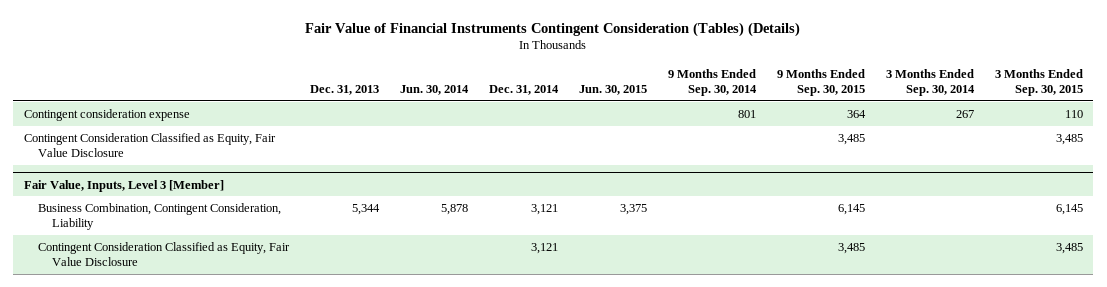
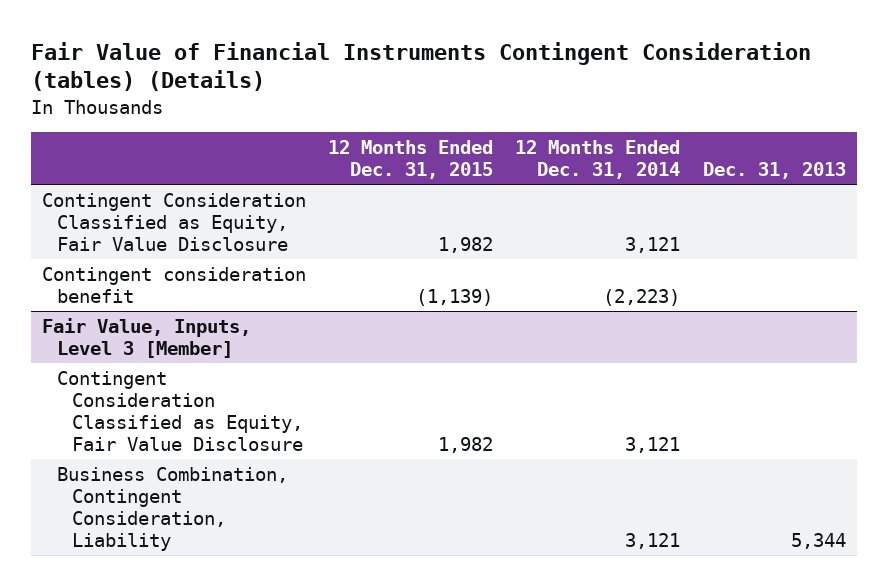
- Fair Value of Financial Instruments Contingent Consideration (Tables) (Details)
+ Fair Value of Financial Instruments Contingent Consideration (tables) (Details)
- | Dec. 31, 2013 | Jun. 30, 2014 | Dec. 31, 2014 | Jun. 30, 2015 | 9 Months Ended Sep. 30, 2014 | 9 Months Ended Sep. 30, 2015 | 3 Months Ended Sep. 30, 2014 | 3 Months Ended Sep. 30, 2015
+ | 12 Months Ended Dec. 31, 2015 | 12 Months Ended Dec. 31, 2014 | Dec. 31, 2013
- Contingent consideration expense | | | | | 801 | 364 | 267 | 110
+ Contingent consideration benefit | (1,139) | (2,223) |
@ Fair Value, Inputs, Level 3 [Member]
moved down: Business Combination, Contingent Consideration, Liability | | 3,121 | 5,344

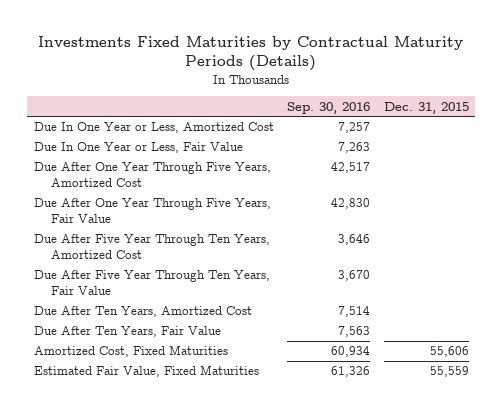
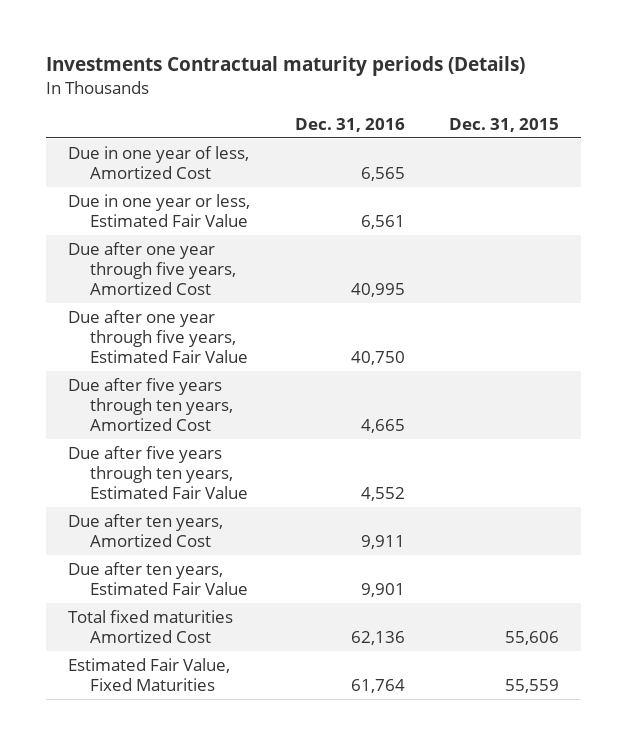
- Investments Fixed Maturities by Contractual Maturity Periods (Details)
+ Investments Contractual maturity periods (Details)
- | Sep. 30, 2016 | Dec. 31, 2015
+ | Dec. 31, 2016 | Dec. 31, 2015
- Due In One Year or Less, Amortized Cost | 7,257 |
- Due In One Year or Less, Fair Value | 7,263 |
- Due After One Year Through Five Years, Amortized Cost | 42,517 |
- Due After One Year Through Five Years, Fair Value | 42,830 |
- Due After Five Year Through Ten Years, Amortized Cost | 3,646 |
- Due After Five Year Through Ten Years, Fair Value | 3,670 |
- Due After Ten Years, Amortized Cost | 7,514 |
- Due After Ten Years, Fair Value | 7,563 |
- Amortized Cost, Fixed Maturities | 60,934 | 55,606
+ Due in one year of less, Amortized Cost | 6,565 |
+ Due in one year or less, Estimated Fair Value | 6,561 |
+ Due after one year through five years, Amortized Cost | 40,995 |
+ Due after one year through five years, Estimated Fair Value | 40,750 |
+ Due after five years through ten years, Amortized Cost | 4,665 |
+ Due after five years through ten years, Estimated Fair Value | 4,552 |
+ Due after ten years, Amortized Cost | 9,911 |
+ Due after ten years, Estimated Fair Value | 9,901 |
+ Total fixed maturities Amortized Cost | 62,136 | 55,606

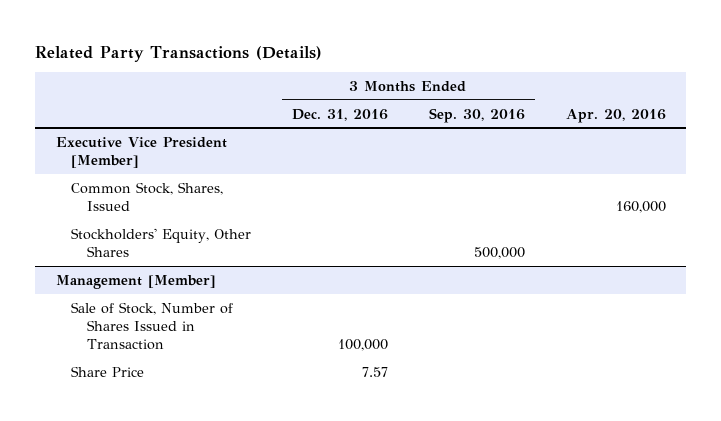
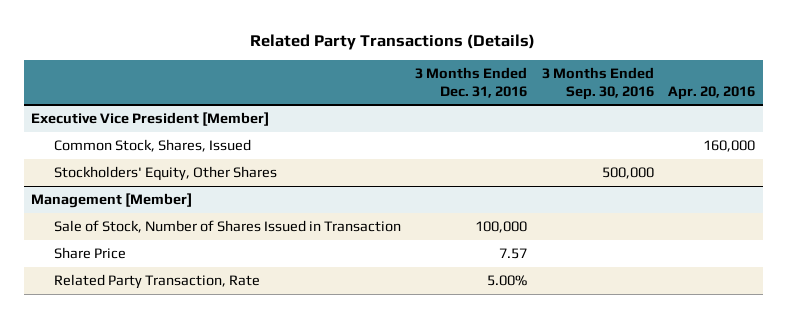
@ Management [Member]
+ Related Party Transaction, Rate | 5.00% | |

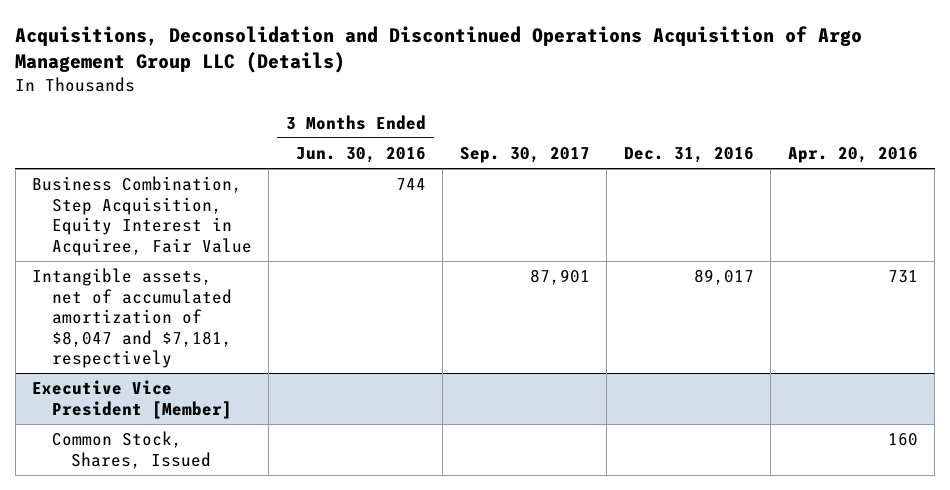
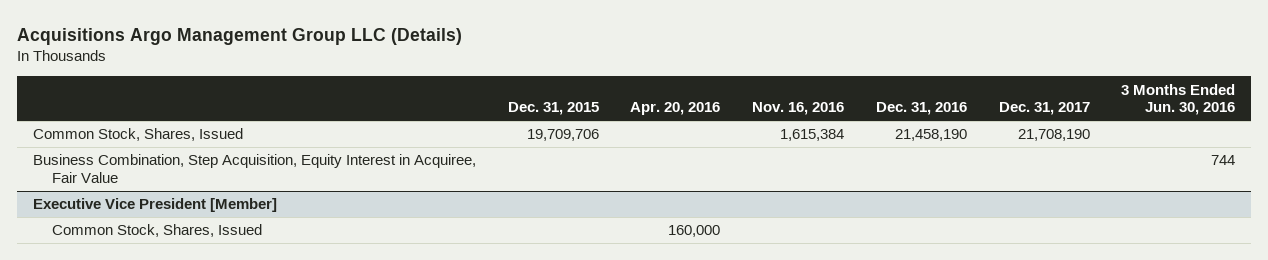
- Acquisitions, Deconsolidation and Discontinued Operations Acquisition of Argo Management Group LLC (Details)
+ Acquisitions Argo Management Group LLC (Details)
- | 3 Months Ended Jun. 30, 2016 | Sep. 30, 2017 | Dec. 31, 2016 | Apr. 20, 2016
+ | Dec. 31, 2015 | Apr. 20, 2016 | Nov. 16, 2016 | Dec. 31, 2016 | Dec. 31, 2017 | 3 Months Ended Jun. 30, 2016
+ Common Stock, Shares, Issued | 19,709,706 | | 1,615,384 | 21,458,190 | 21,708,190 |
- Intangible assets, net of accumulated amortization of $8,047 and $7,181, respectively | | 87,901 | 89,017 | 731
@ Executive Vice President [Member]
- Common Stock, Shares, Issued | | | | 160
+ Common Stock, Shares, Issued | | 160,000 | | | |

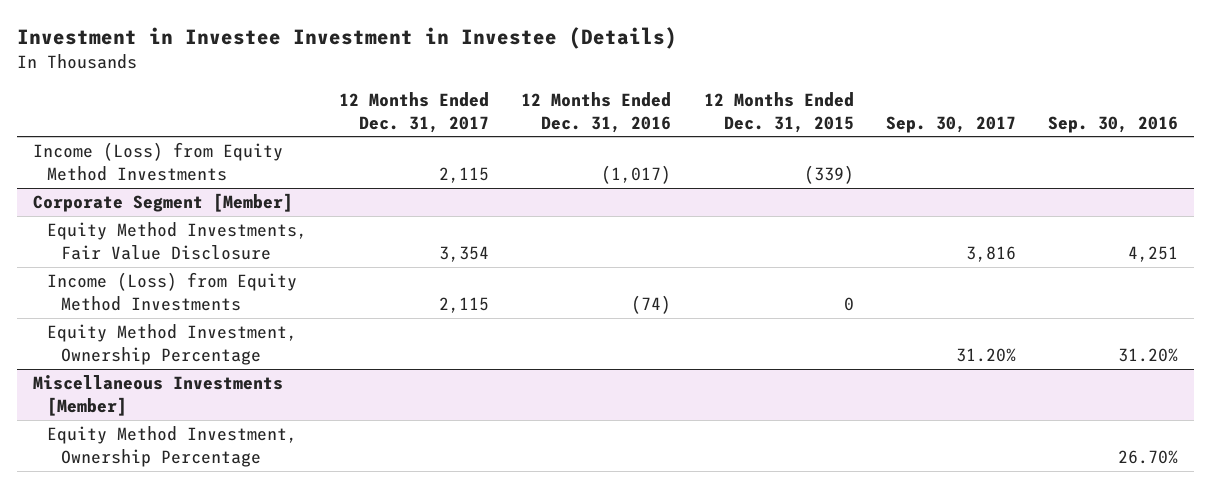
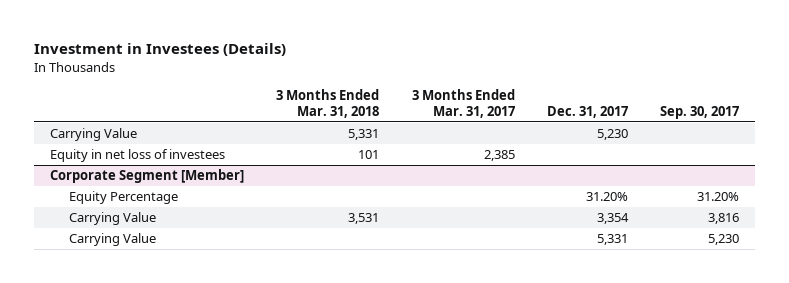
- Investment in Investee Investment in Investee (Details)
+ Investment in Investees (Details)
- | 12 Months Ended Dec. 31, 2017 | 12 Months Ended Dec. 31, 2016 | 12 Months Ended Dec. 31, 2015 | Sep. 30, 2017 | Sep. 30, 2016
+ | 3 Months Ended Mar. 31, 2018 | 3 Months Ended Mar. 31, 2017 | Dec. 31, 2017 | Sep. 30, 2017
- Income (Loss) from Equity Method Investments | 2,115 | (1,017) | (339) | |
+ Carrying Value | 5,331 | | 5,230 |
+ Equity in net loss of investees | 101 | 2,385 | |
@ Corporate Segment [Member]
- Equity Method Investments, Fair Value Disclosure | 3,354 | | | 3,816 | 4,251
- Income (Loss) from Equity Method Investments | 2,115 | (74) | 0 | |
- Equity Method Investment, Ownership Percentage | | | | 31.20% | 31.20%
- Miscellaneous Investments [Member]
- Equity Method Investment, Ownership Percentage | | | | | 26.70%
@ Corporate Segment [Member]
+ Equity Percentage | | | 31.20% | 31.20%
+ Carrying Value | 3,531 | | 3,354 | 3,816
+ Carrying Value | | | 5,331 | 5,230

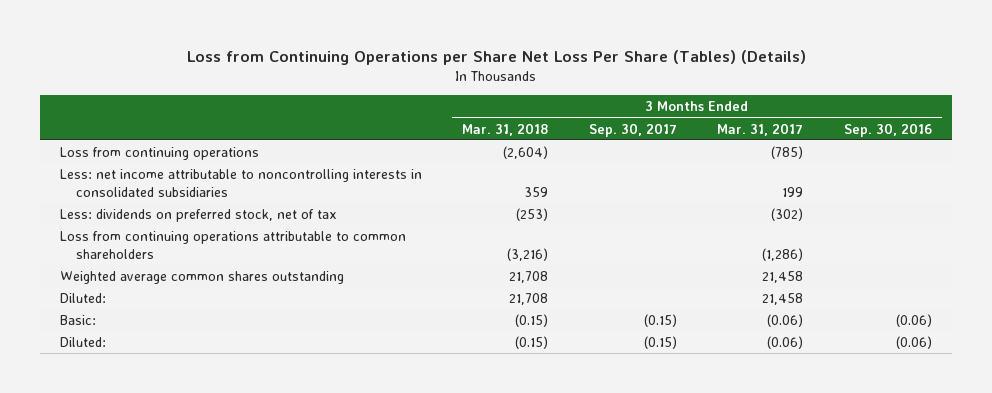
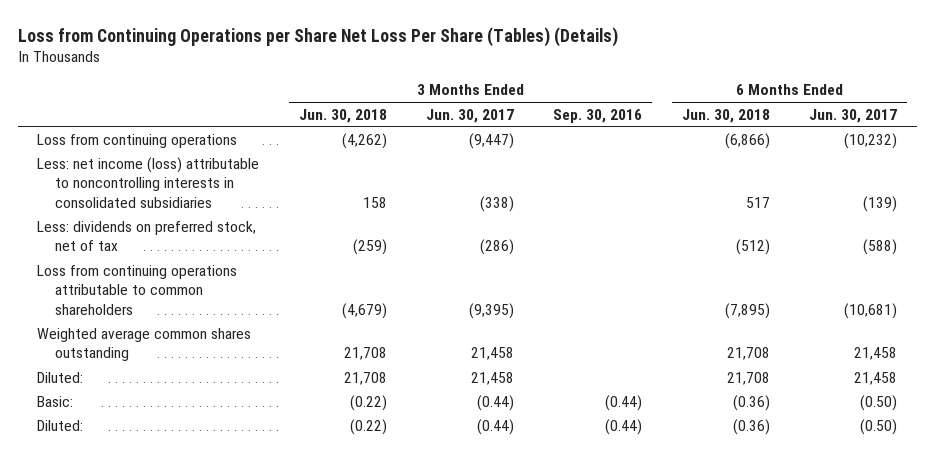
- | 3 Months Ended Mar. 31, 2018 | 3 Months Ended Sep. 30, 2017 | 3 Months Ended Mar. 31, 2017 | 3 Months Ended Sep. 30, 2016
+ | 3 Months Ended Jun. 30, 2018 | 3 Months Ended Jun. 30, 2017 | 3 Months Ended Sep. 30, 2016 | 6 Months Ended Jun. 30, 2018 | 6 Months Ended Jun. 30, 2017
- Less: net income attributable to noncontrolling interests in consolidated subsidiaries | 359 | | 199 |
+ Less: net income (loss) attributable to noncontrolling interests in consolidated subsidiaries | 158 | (338) | | 517 | (139)
- Basic: | (0.15) | (0.15) | (0.06) | (0.06)
- Diluted: | (0.15) | (0.15) | (0.06) | (0.06)
+ Basic: | (0.22) | (0.44) | (0.44) | (0.36) | (0.50)
+ Diluted: | (0.22) | (0.44) | (0.44) | (0.36) | (0.50)

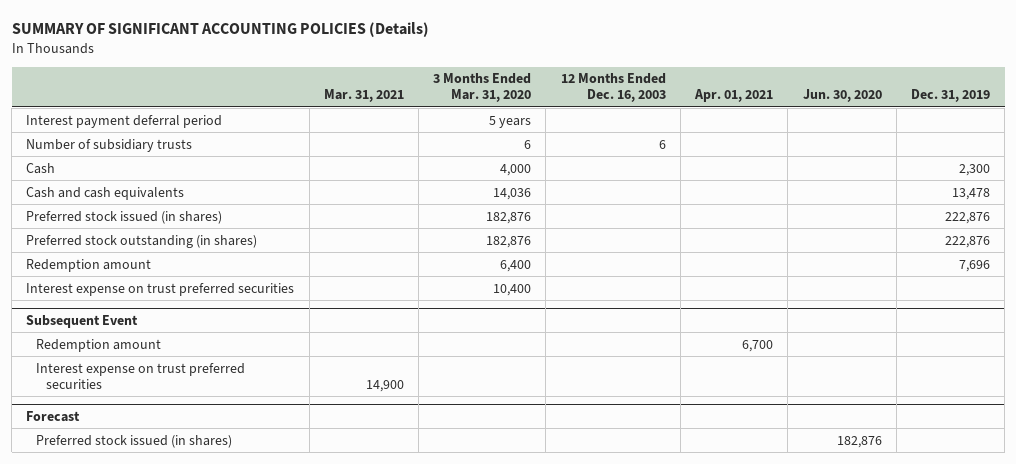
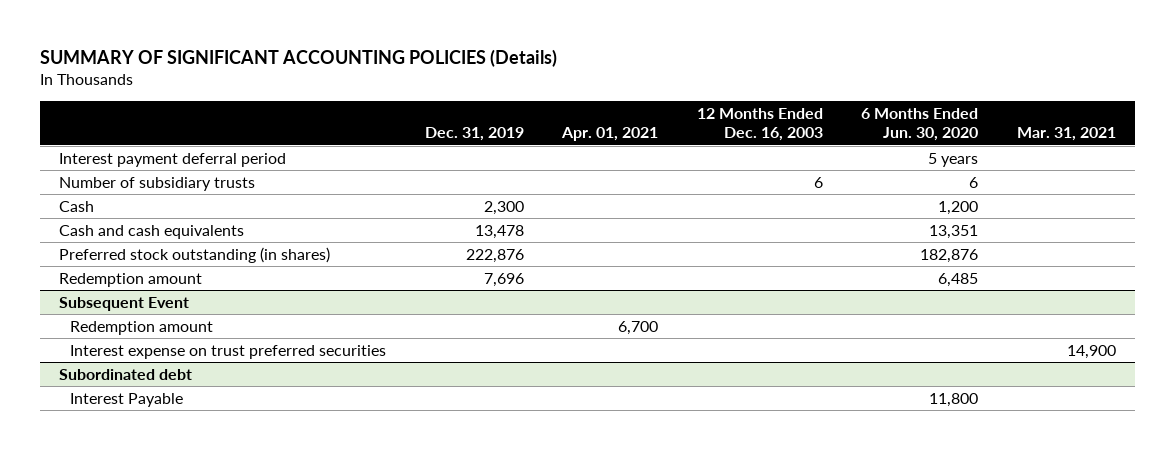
- | Mar. 31, 2021 | 3 Months Ended Mar. 31, 2020 | 12 Months Ended Dec. 16, 2003 | Apr. 01, 2021 | Jun. 30, 2020 | Dec. 31, 2019
+ | Dec. 31, 2019 | Apr. 01, 2021 | 12 Months Ended Dec. 16, 2003 | 6 Months Ended Jun. 30, 2020 | Mar. 31, 2021
- Preferred stock issued (in shares) | | 182,876 | | | | 222,876
- Interest expense on trust preferred securities | | 10,400 | | | |
- Forecast
- Preferred stock issued (in shares) | | | | | 182,876 |
+ Subordinated debt
+ Interest Payable | | | | 11,800 |

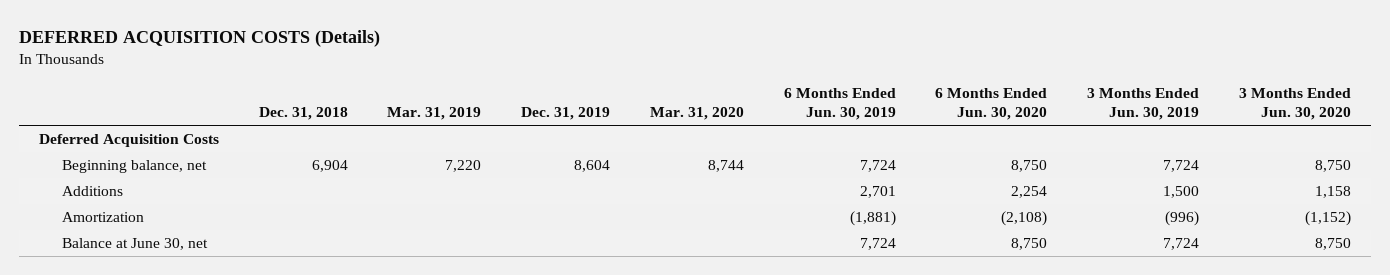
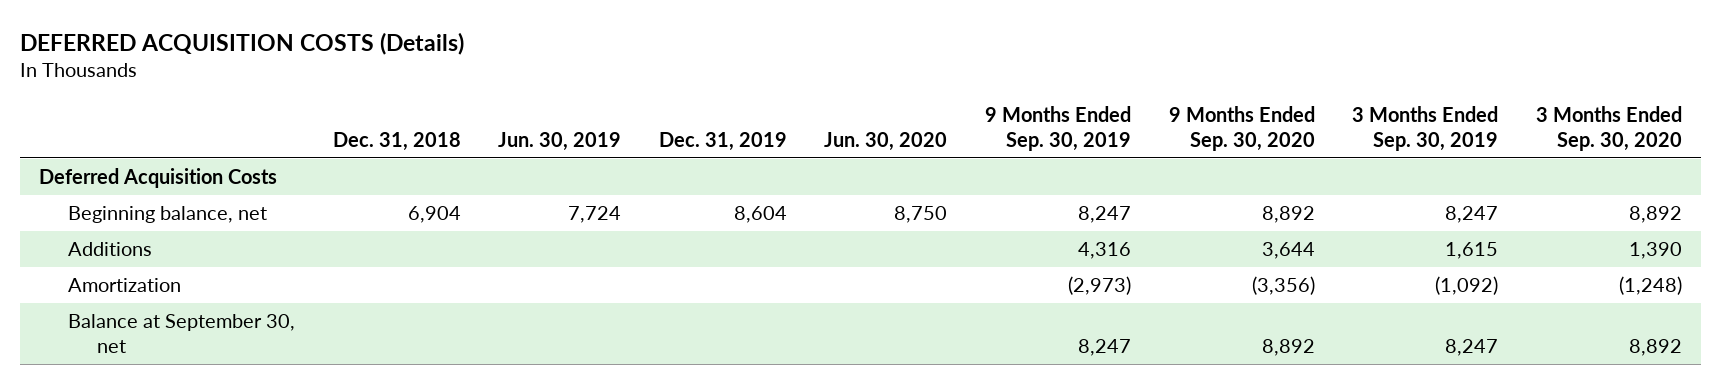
- | Dec. 31, 2018 | Mar. 31, 2019 | Dec. 31, 2019 | Mar. 31, 2020 | 6 Months Ended Jun. 30, 2019 | 6 Months Ended Jun. 30, 2020 | 3 Months Ended Jun. 30, 2019 | 3 Months Ended Jun. 30, 2020
+ | Dec. 31, 2018 | Jun. 30, 2019 | Dec. 31, 2019 | Jun. 30, 2020 | 9 Months Ended Sep. 30, 2019 | 9 Months Ended Sep. 30, 2020 | 3 Months Ended Sep. 30, 2019 | 3 Months Ended Sep. 30, 2020
- Balance at June 30, net | | | | | 7,724 | 8,750 | 7,724 | 8,750
+ Balance at September 30, net | | | | | 8,247 | 8,892 | 8,247 | 8,892

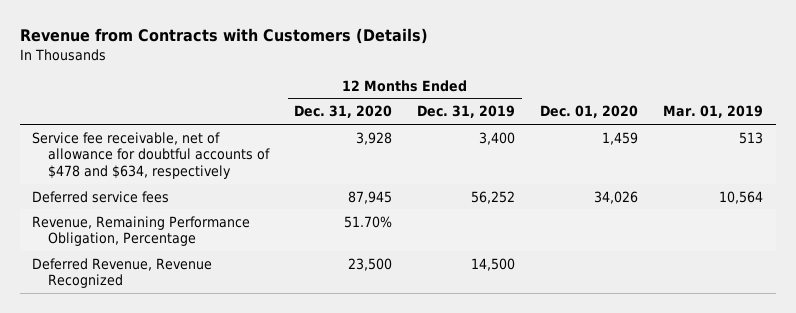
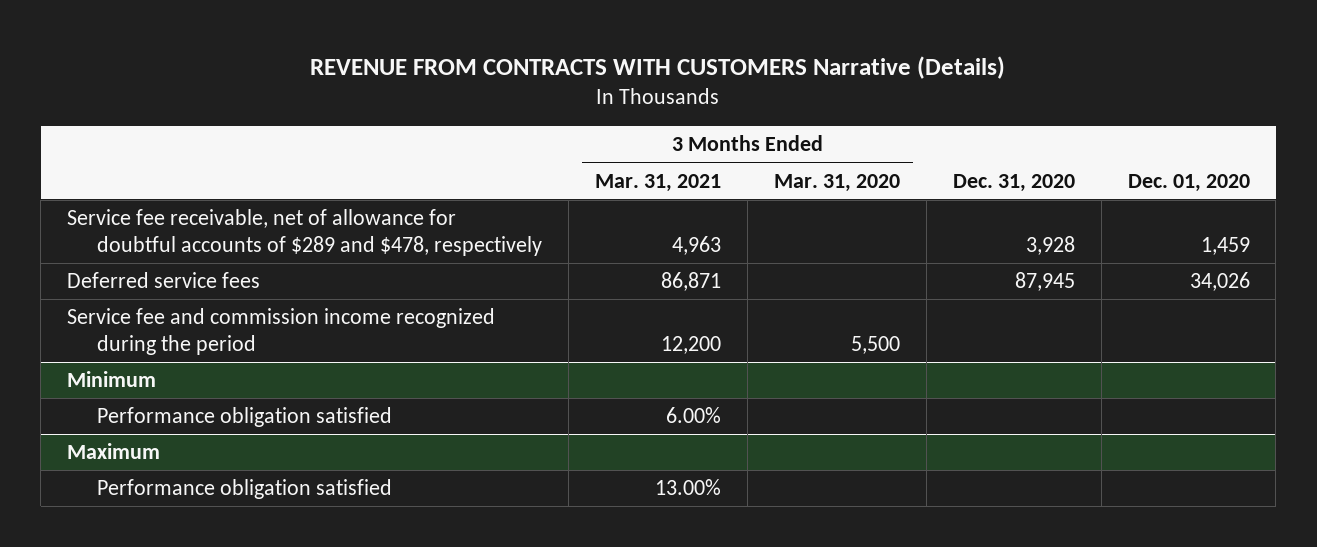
- Revenue from Contracts with Customers (Details)
+ REVENUE FROM CONTRACTS WITH CUSTOMERS Narrative (Details)
- | 12 Months Ended Dec. 31, 2020 | 12 Months Ended Dec. 31, 2019 | Dec. 01, 2020 | Mar. 01, 2019
+ | 3 Months Ended Mar. 31, 2021 | 3 Months Ended Mar. 31, 2020 | Dec. 31, 2020 | Dec. 01, 2020
- Service fee receivable, net of allowance for doubtful accounts of $478 and $634, respectively | 3,928 | 3,400 | 1,459 | 513
+ Service fee receivable, net of allowance for doubtful accounts of $289 and $478, respectively | 4,963 | | 3,928 | 1,459
- Revenue, Remaining Performance Obligation, Percentage | 51.70% | | |
- Deferred Revenue, Revenue Recognized | 23,500 | 14,500 | |
+ Service fee and commission income recognized during the period | 12,200 | 5,500 | |
+ Minimum
+ Performance obligation satisfied | 6.00% | | |
+ Maximum
+ Performance obligation satisfied | 13.00% | | |

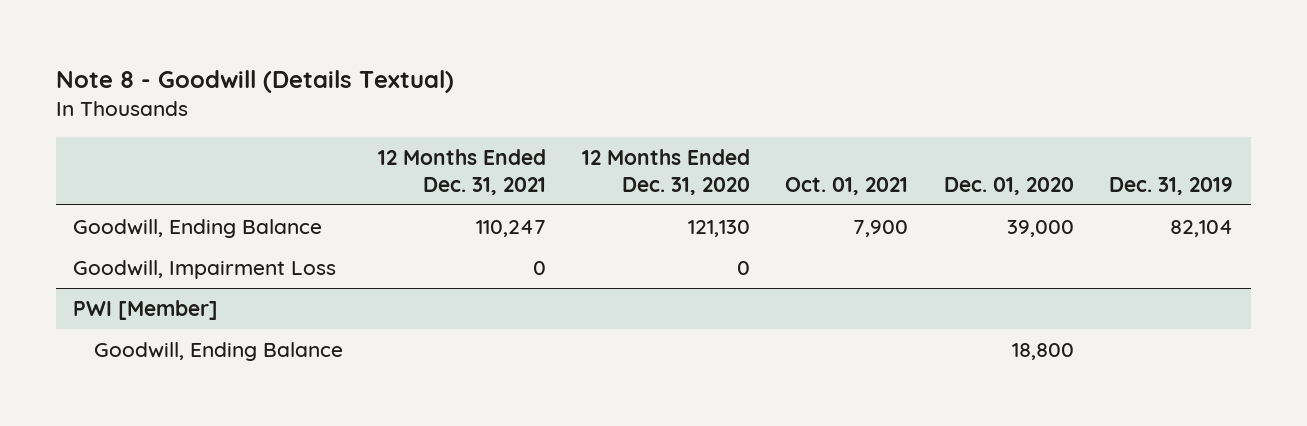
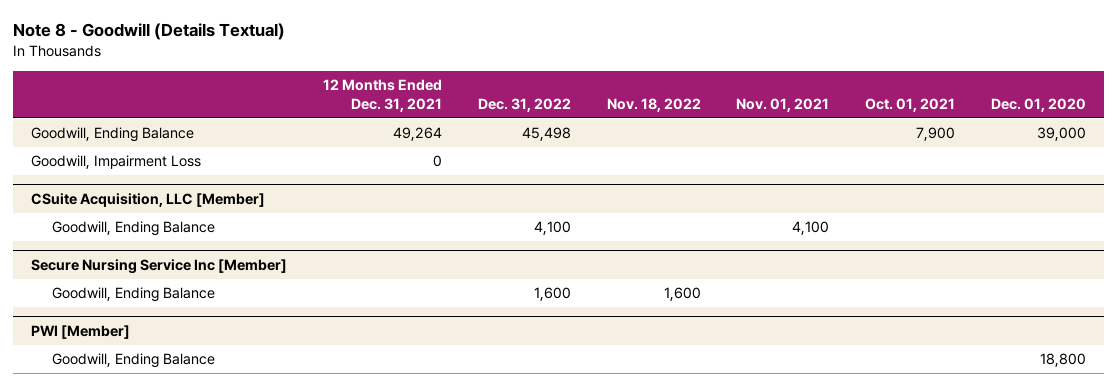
- | 12 Months Ended Dec. 31, 2021 | 12 Months Ended Dec. 31, 2020 | Oct. 01, 2021 | Dec. 01, 2020 | Dec. 31, 2019
+ | 12 Months Ended Dec. 31, 2021 | Dec. 31, 2022 | Nov. 18, 2022 | Nov. 01, 2021 | Oct. 01, 2021 | Dec. 01, 2020
- Goodwill, Ending Balance | 110,247 | 121,130 | 7,900 | 39,000 | 82,104
+ Goodwill, Ending Balance | 49,264 | 45,498 | | | 7,900 | 39,000
+ CSuite Acquisition, LLC [Member]
+ Goodwill, Ending Balance | | 4,100 | | 4,100 | |
+ Secure Nursing Service Inc [Member]
+ Goodwill, Ending Balance | | 1,600 | 1,600 | | |

